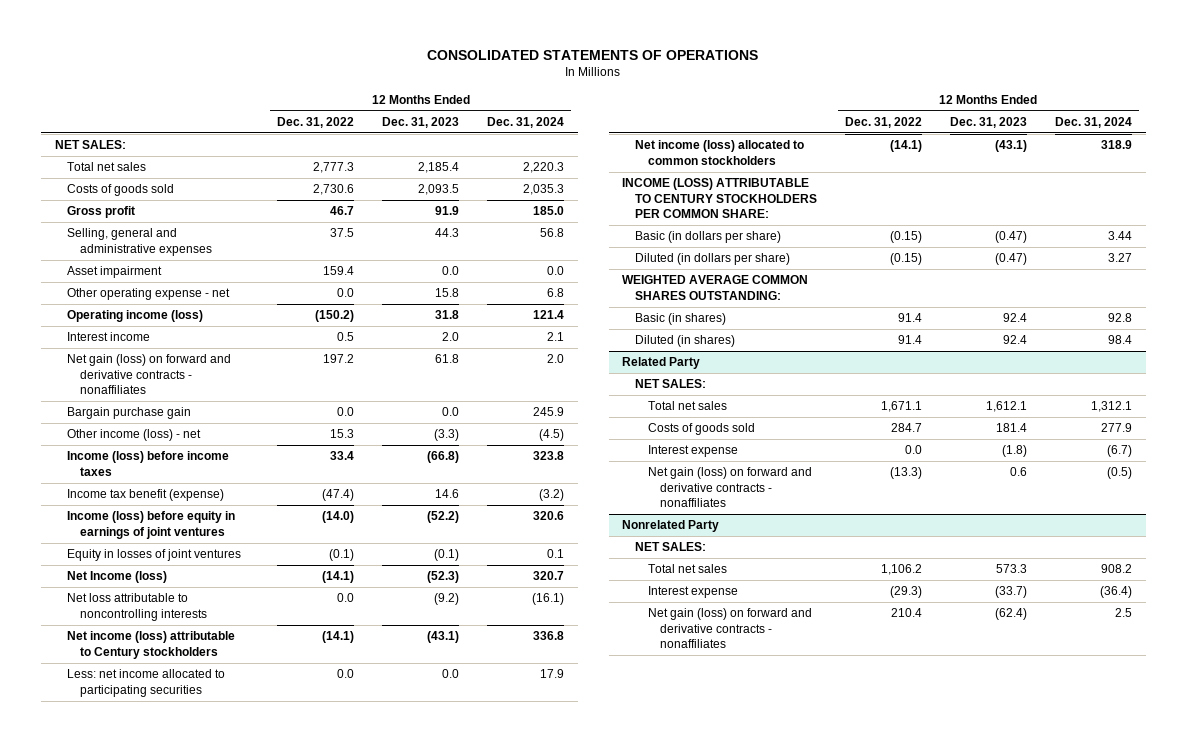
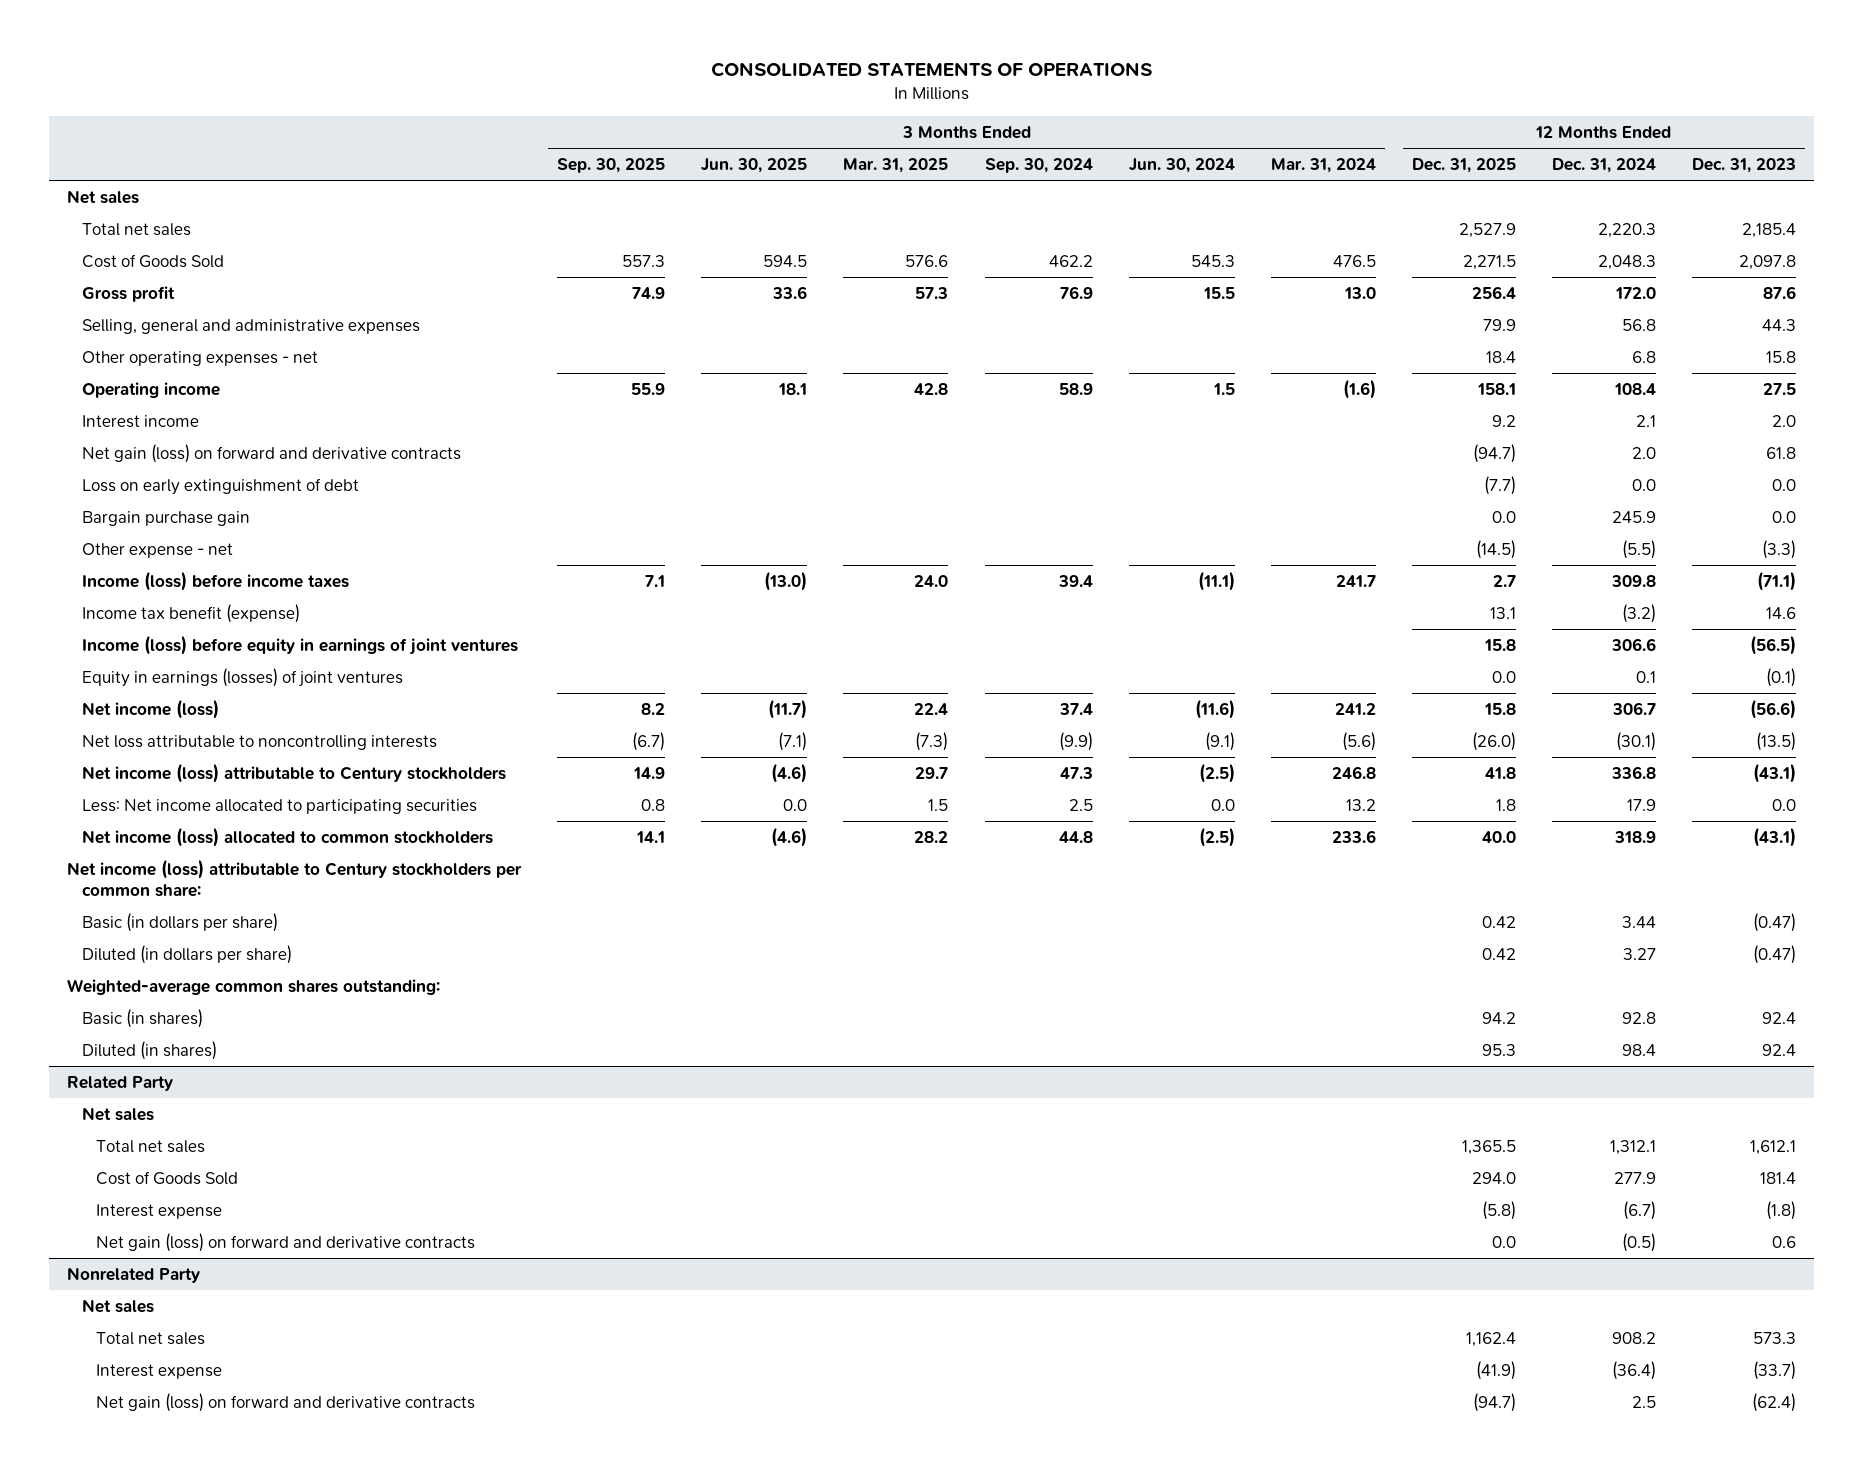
- | 12 Months Ended Dec. 31, 2022 | 12 Months Ended Dec. 31, 2023 | 12 Months Ended Dec. 31, 2024
+ | 3 Months Ended Sep. 30, 2025 | 3 Months Ended Jun. 30, 2025 | 3 Months Ended Mar. 31, 2025 | 3 Months Ended Sep. 30, 2024 | 3 Months Ended Jun. 30, 2024 | 3 Months Ended Mar. 31, 2024 | 12 Months Ended Dec. 31, 2025 | 12 Months Ended Dec. 31, 2024 | 12 Months Ended Dec. 31, 2023
- NET SALES:
+ Net sales
- Costs of goods sold | 2,730.6 | 2,093.5 | 2,035.3
- Gross profit | 46.7 | 91.9 | 185.0
+ Cost of Goods Sold | 557.3 | 594.5 | 576.6 | 462.2 | 545.3 | 476.5 | 2,271.5 | 2,048.3 | 2,097.8
+ Gross profit | 74.9 | 33.6 | 57.3 | 76.9 | 15.5 | 13.0 | 256.4 | 172.0 | 87.6
- Asset impairment | 159.4 | 0.0 | 0.0
- Other operating expense - net | 0.0 | 15.8 | 6.8
- Operating income (loss) | (150.2) | 31.8 | 121.4
+ Other operating expenses - net | | | | | | | 18.4 | 6.8 | 15.8
+ Operating income | 55.9 | 18.1 | 42.8 | 58.9 | 1.5 | (1.6) | 158.1 | 108.4 | 27.5
- Net gain (loss) on forward and derivative contracts - nonaffiliates | 197.2 | 61.8 | 2.0
+ Net gain (loss) on forward and derivative contracts | | | | | | | (94.7) | 2.0 | 61.8
+ Loss on early extinguishment of debt | | | | | | | (7.7) | 0.0 | 0.0
- Other income (loss) - net | 15.3 | (3.3) | (4.5)
- Income (loss) before income taxes | 33.4 | (66.8) | 323.8
+ Other expense - net | | | | | | | (14.5) | (5.5) | (3.3)
+ Income (loss) before income taxes | 7.1 | (13.0) | 24.0 | 39.4 | (11.1) | 241.7 | 2.7 | 309.8 | (71.1)
- Income (loss) before equity in earnings of joint ventures | (14.0) | (52.2) | 320.6
- Equity in losses of joint ventures | (0.1) | (0.1) | 0.1
- Net Income (loss) | (14.1) | (52.3) | 320.7
- Net loss attributable to noncontrolling interests | 0.0 | (9.2) | (16.1)
+ Income (loss) before equity in earnings of joint ventures | | | | | | | 15.8 | 306.6 | (56.5)
+ Equity in earnings (losses) of joint ventures | | | | | | | 0.0 | 0.1 | (0.1)
+ Net income (loss) | 8.2 | (11.7) | 22.4 | 37.4 | (11.6) | 241.2 | 15.8 | 306.7 | (56.6)
+ Net loss attributable to noncontrolling interests | (6.7) | (7.1) | (7.3) | (9.9) | (9.1) | (5.6) | (26.0) | (30.1) | (13.5)
- Less: net income allocated to participating securities | 0.0 | 0.0 | 17.9
+ Less: Net income allocated to participating securities | 0.8 | 0.0 | 1.5 | 2.5 | 0.0 | 13.2 | 1.8 | 17.9 | 0.0
- INCOME (LOSS) ATTRIBUTABLE TO CENTURY STOCKHOLDERS PER COMMON SHARE:
+ Net income (loss) attributable to Century stockholders per common share:
- WEIGHTED AVERAGE COMMON SHARES OUTSTANDING:
+ Weighted-average common shares outstanding:
@ Related Party
- NET SALES:
+ Net sales
- Costs of goods sold | 284.7 | 181.4 | 277.9
+ Cost of Goods Sold | | | | | | | 294.0 | 277.9 | 181.4
- Net gain (loss) on forward and derivative contracts - nonaffiliates | (13.3) | 0.6 | (0.5)
+ Net gain (loss) on forward and derivative contracts | | | | | | | 0.0 | (0.5) | 0.6
@ Nonrelated Party
- NET SALES:
+ Net sales
- Net gain (loss) on forward and derivative contracts - nonaffiliates | 210.4 | (62.4) | 2.5
+ Net gain (loss) on forward and derivative contracts | | | | | | | (94.7) | 2.5 | (62.4)

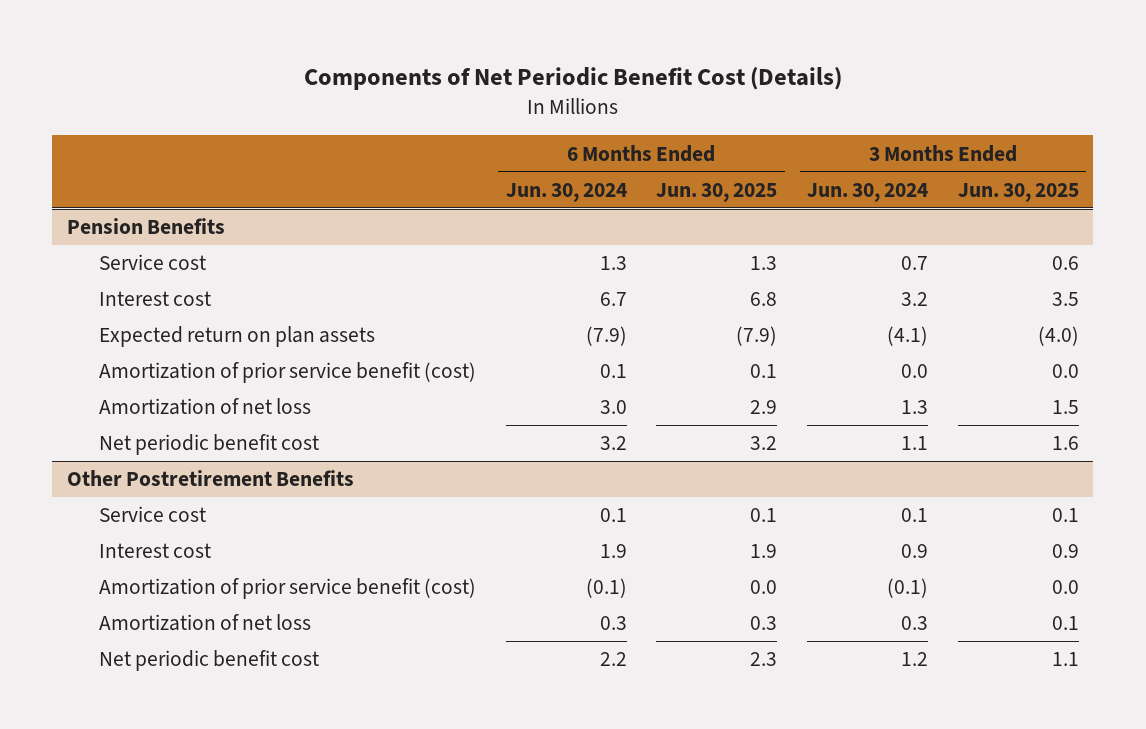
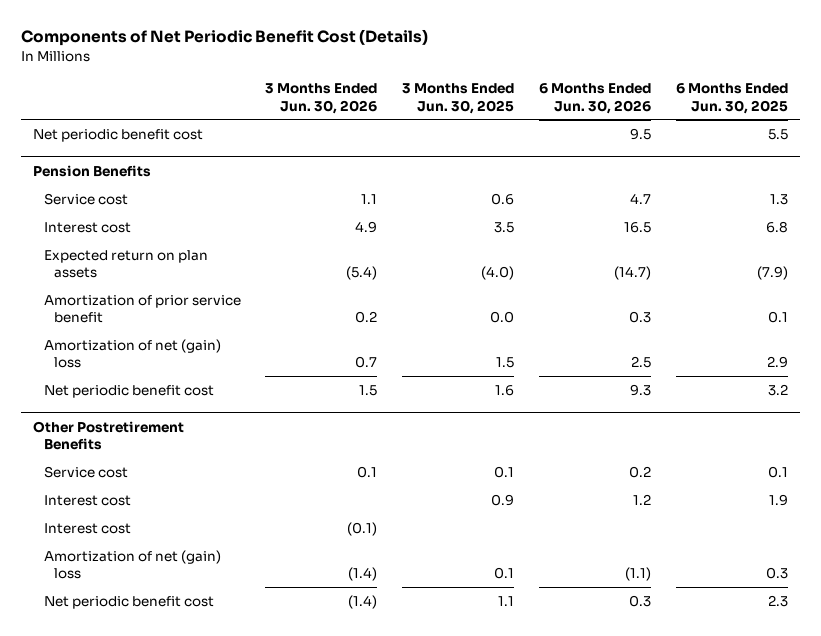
- | 6 Months Ended Jun. 30, 2024 | 6 Months Ended Jun. 30, 2025 | 3 Months Ended Jun. 30, 2024 | 3 Months Ended Jun. 30, 2025
+ | 3 Months Ended Jun. 30, 2026 | 3 Months Ended Jun. 30, 2025 | 6 Months Ended Jun. 30, 2026 | 6 Months Ended Jun. 30, 2025
+ Net periodic benefit cost | | | 9.5 | 5.5
@ Pension Benefits
- Amortization of prior service benefit (cost) | 0.1 | 0.1 | 0.0 | 0.0
- Amortization of net loss | 3.0 | 2.9 | 1.3 | 1.5
+ Amortization of prior service benefit | 0.2 | 0.0 | 0.3 | 0.1
+ Amortization of net (gain) loss | 0.7 | 1.5 | 2.5 | 2.9
@ Other Postretirement Benefits
- Amortization of prior service benefit (cost) | (0.1) | 0.0 | (0.1) | 0.0
- Amortization of net loss | 0.3 | 0.3 | 0.3 | 0.1
+ Interest cost | (0.1) | | |
+ Amortization of net (gain) loss | (1.4) | 0.1 | (1.1) | 0.3

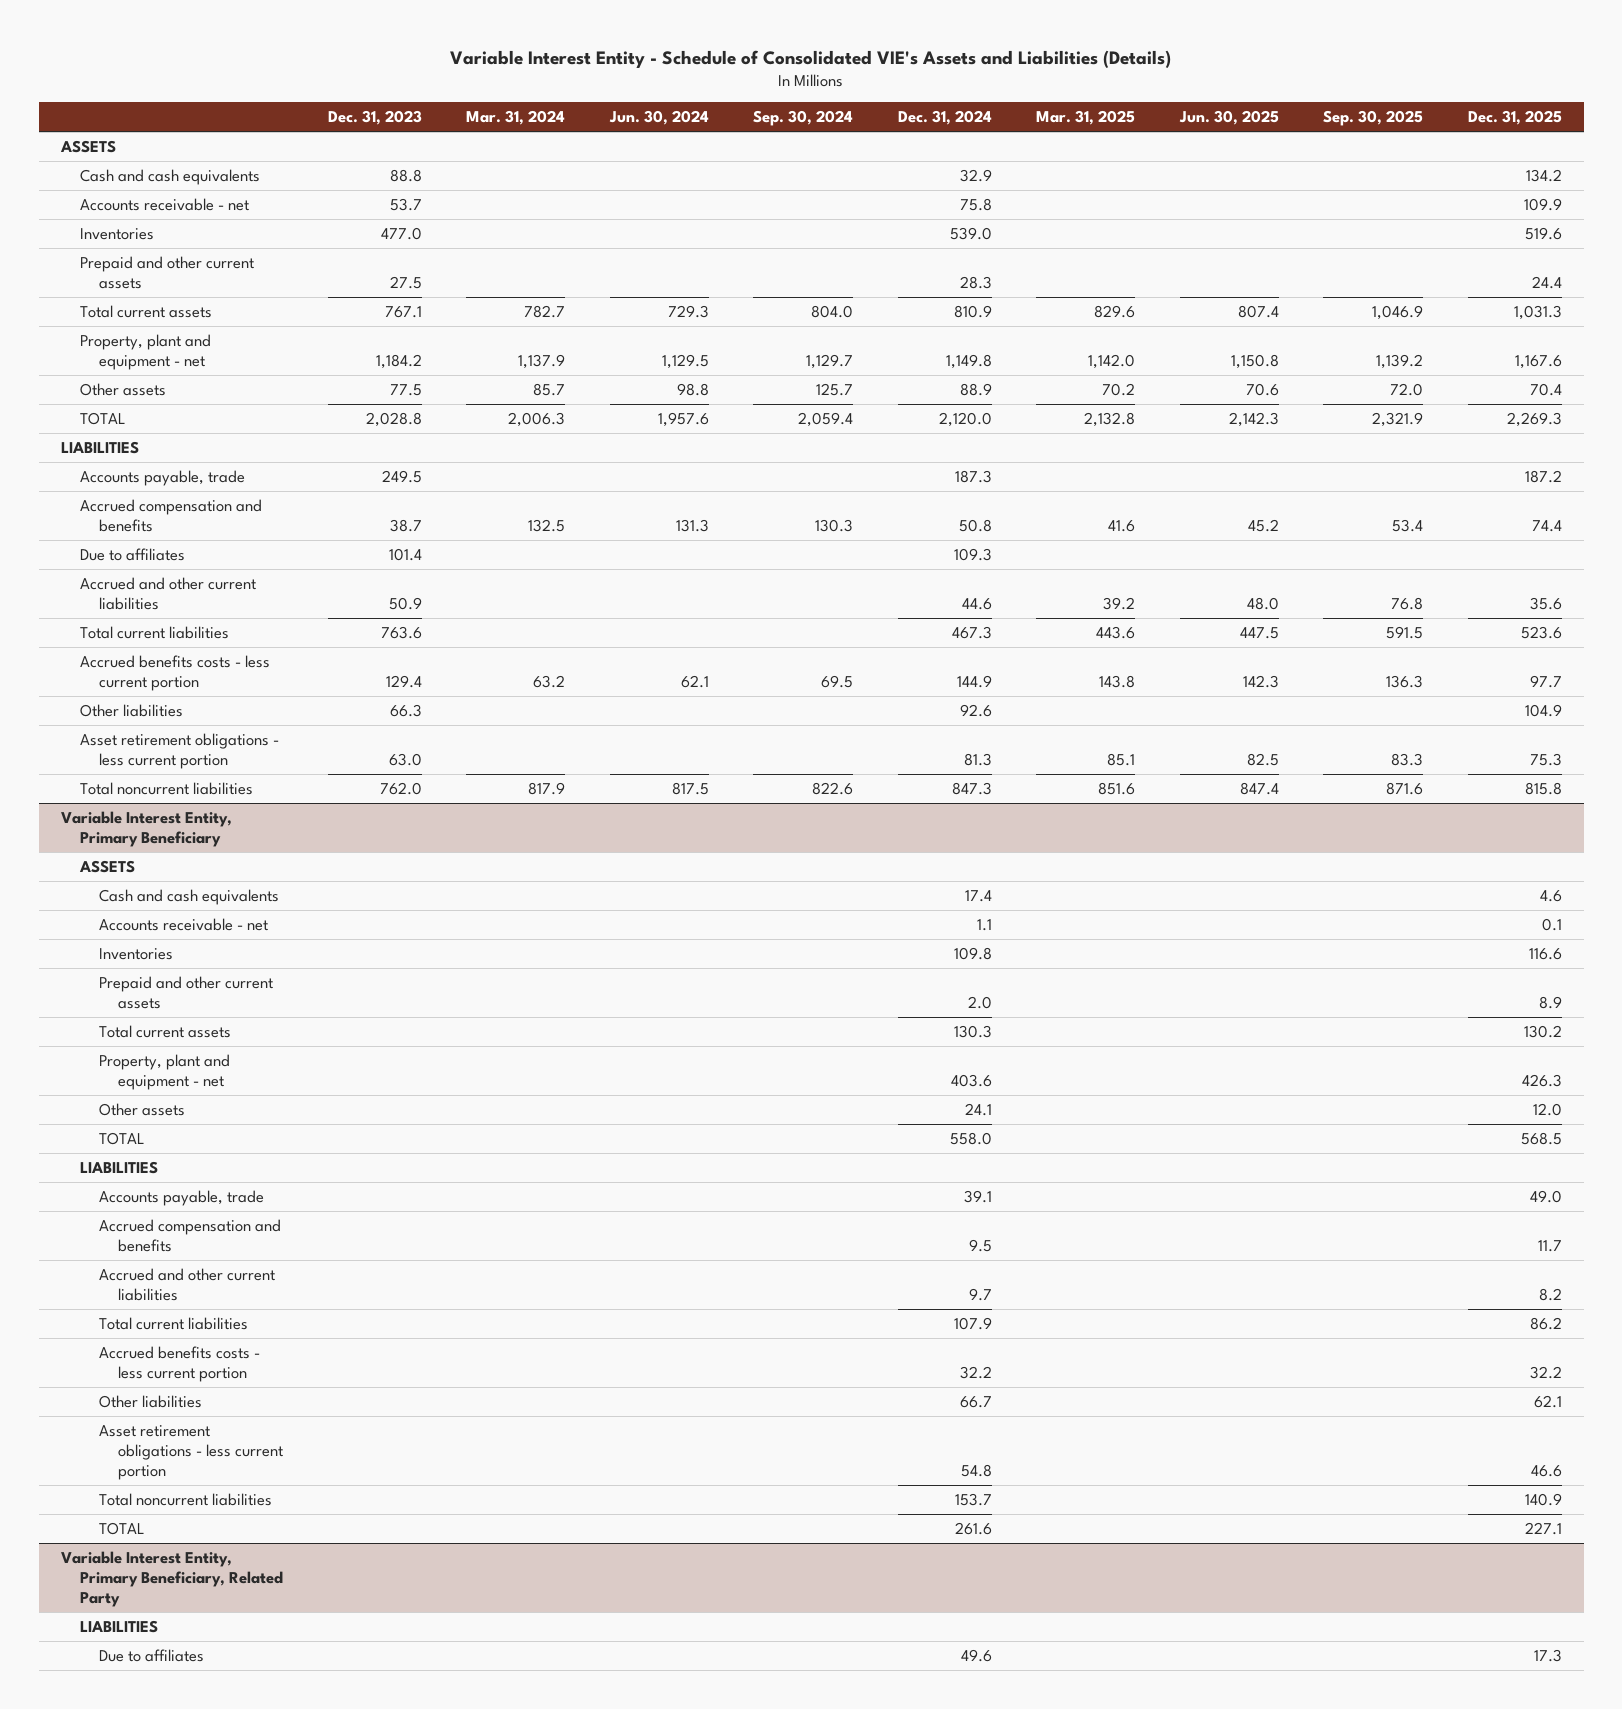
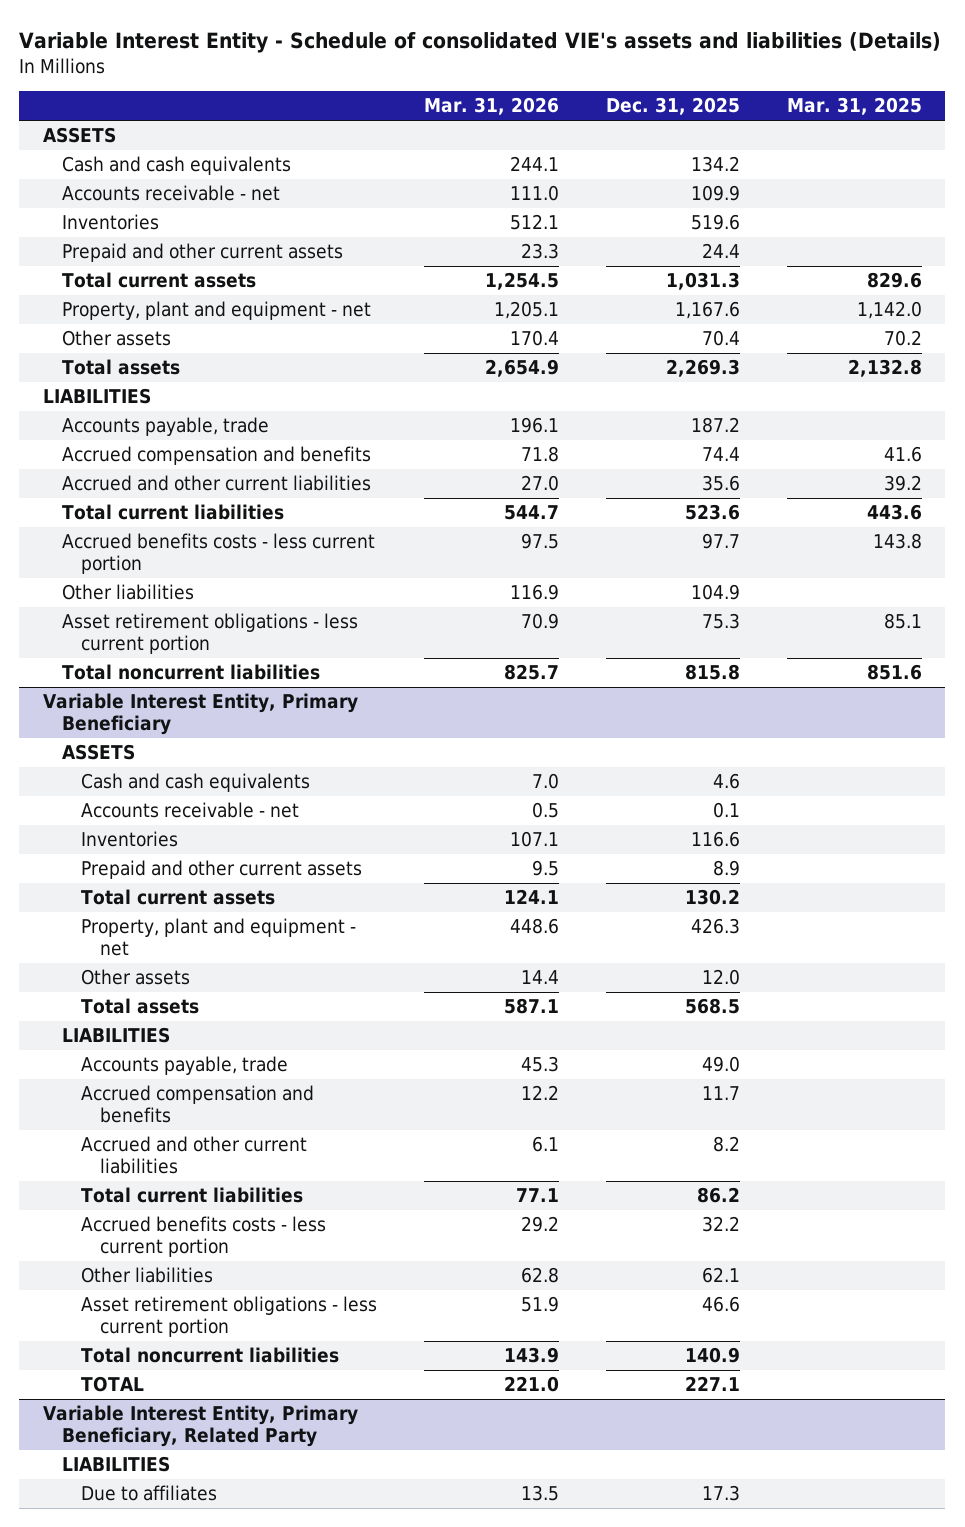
- Variable Interest Entity - Schedule of Consolidated VIE's Assets and Liabilities (Details)
+ Variable Interest Entity - Schedule of consolidated VIE's assets and liabilities (Details)
- | Dec. 31, 2023 | Mar. 31, 2024 | Jun. 30, 2024 | Sep. 30, 2024 | Dec. 31, 2024 | Mar. 31, 2025 | Jun. 30, 2025 | Sep. 30, 2025 | Dec. 31, 2025
+ | Mar. 31, 2026 | Dec. 31, 2025 | Mar. 31, 2025
- TOTAL | 2,028.8 | 2,006.3 | 1,957.6 | 2,059.4 | 2,120.0 | 2,132.8 | 2,142.3 | 2,321.9 | 2,269.3
+ Total assets | 2,654.9 | 2,269.3 | 2,132.8
- Due to affiliates | 101.4 | | | | 109.3 | | | |
@ Variable Interest Entity, Primary Beneficiary
- TOTAL | | | | | 558.0 | | | | 568.5
+ Total assets | 587.1 | 568.5 |

